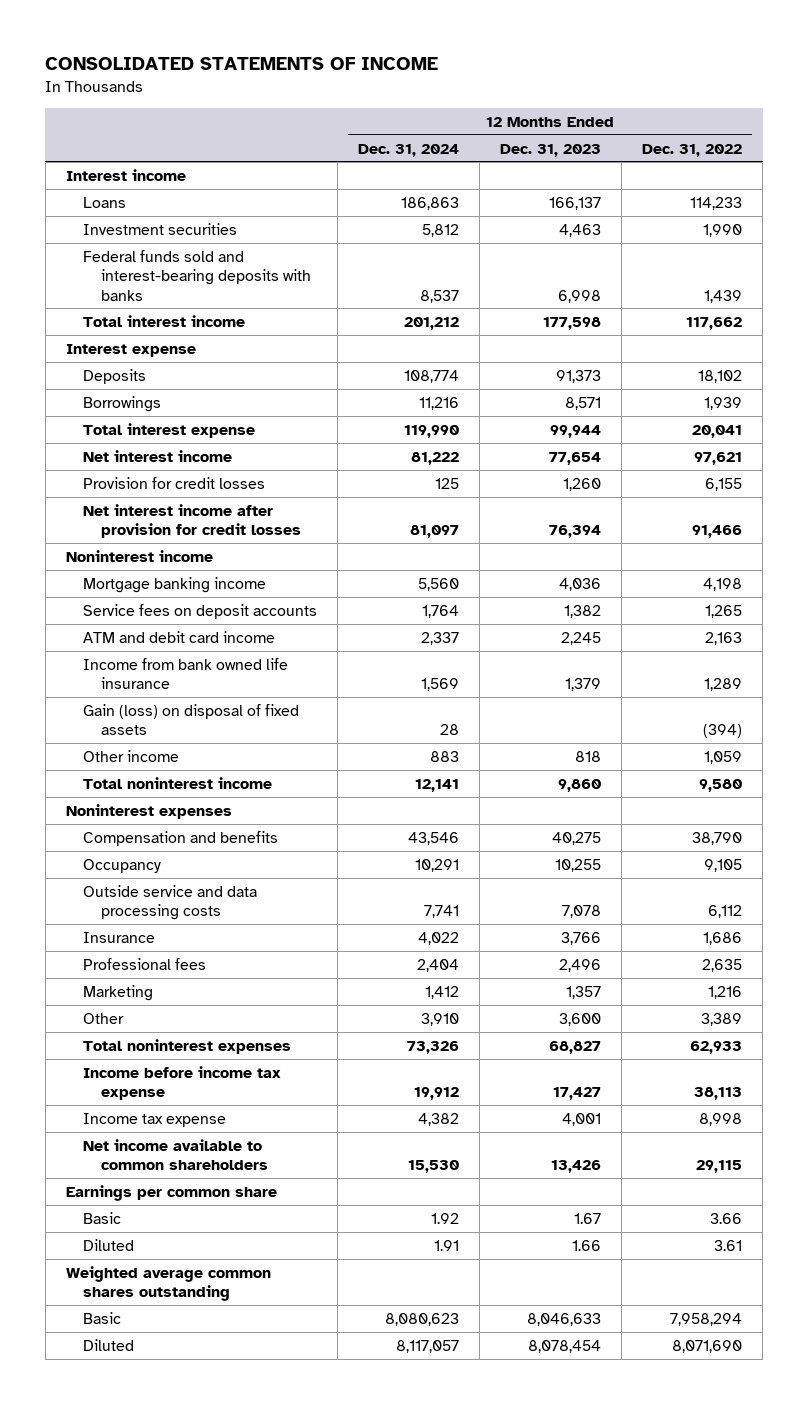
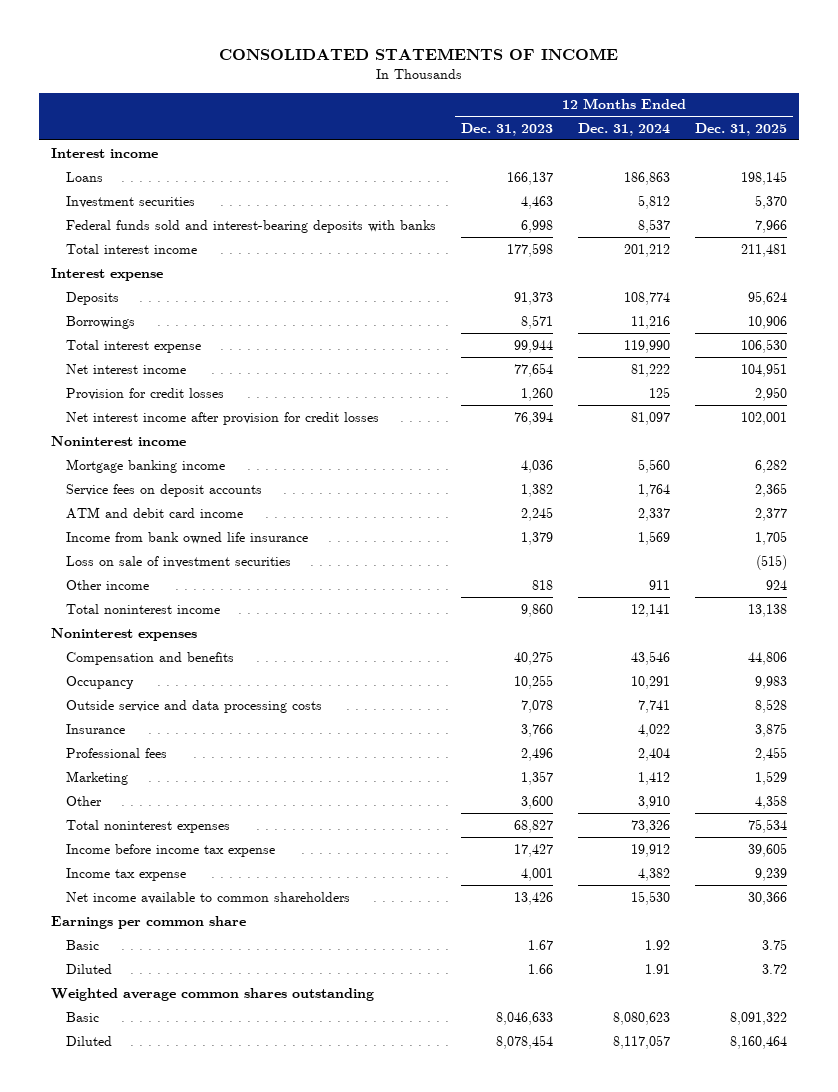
- | 12 Months Ended Dec. 31, 2024 | 12 Months Ended Dec. 31, 2023 | 12 Months Ended Dec. 31, 2022
+ | 12 Months Ended Dec. 31, 2023 | 12 Months Ended Dec. 31, 2024 | 12 Months Ended Dec. 31, 2025
- Gain (loss) on disposal of fixed assets | 28 | | (394)
- Other income | 883 | 818 | 1,059
+ Loss on sale of investment securities | | | (515)
+ Other income | 818 | 911 | 924

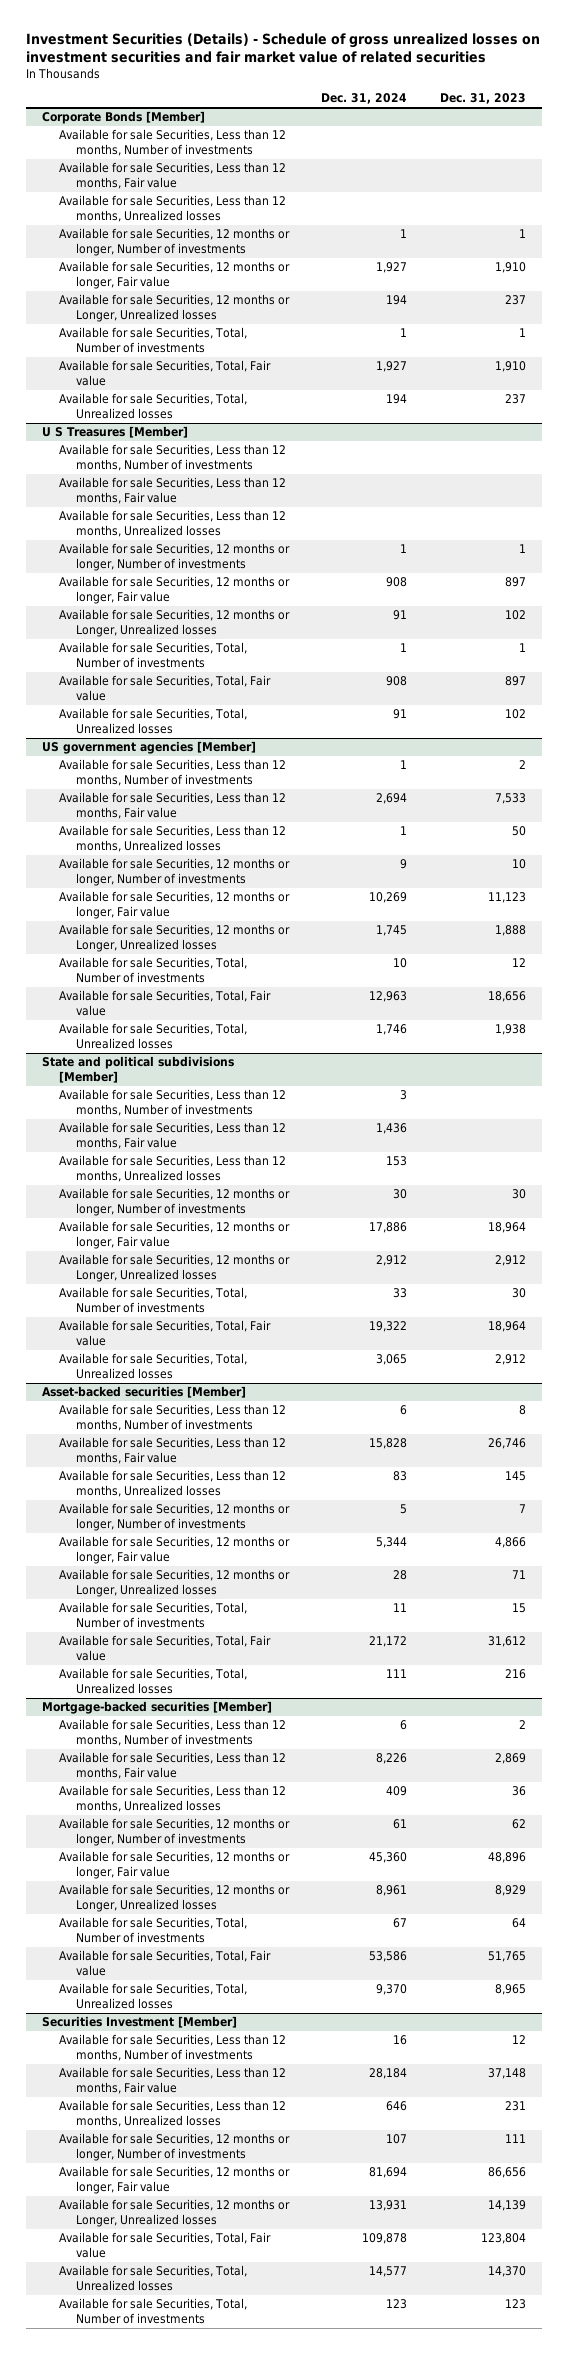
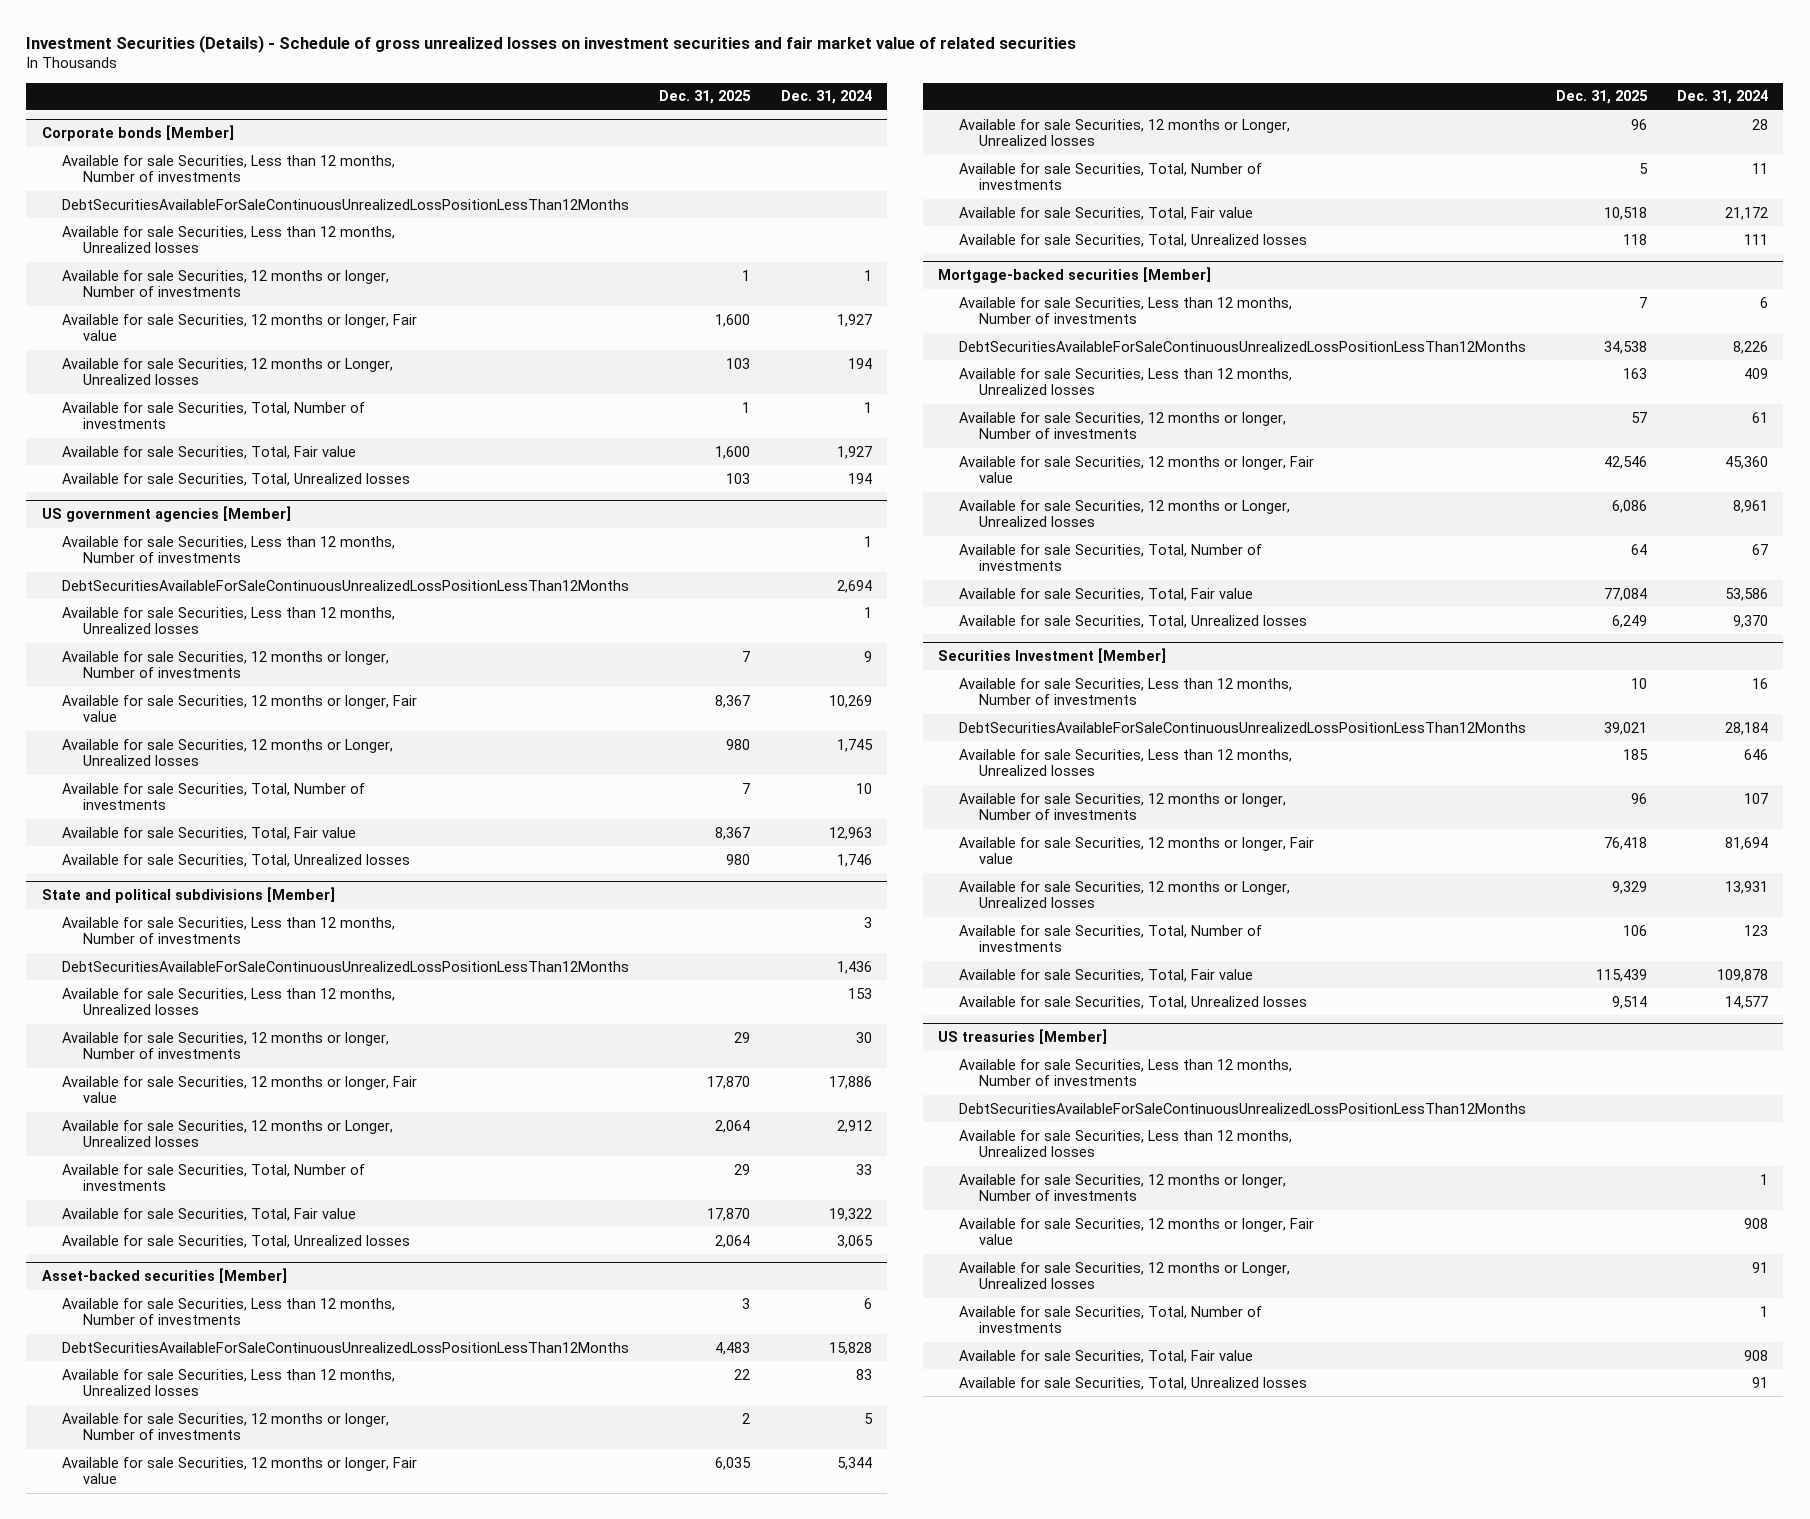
- | Dec. 31, 2024 | Dec. 31, 2023
+ | Dec. 31, 2025 | Dec. 31, 2024
- Corporate Bonds [Member]
+ Corporate bonds [Member]
- Available for sale Securities, Less than 12 months, Fair value
+ DebtSecuritiesAvailableForSaleContinuousUnrealizedLossPositionLessThan12Months
- U S Treasures [Member]
- Available for sale Securities, Less than 12 months, Number of investments
- Available for sale Securities, Less than 12 months, Fair value
- Available for sale Securities, Less than 12 months, Unrealized losses
- Available for sale Securities, 12 months or longer, Number of investments | 1 | 1
- Available for sale Securities, 12 months or longer, Fair value | 908 | 897
- Available for sale Securities, 12 months or Longer, Unrealized losses | 91 | 102
- Available for sale Securities, Total, Number of investments | 1 | 1
- Available for sale Securities, Total, Fair value | 908 | 897
- Available for sale Securities, Total, Unrealized losses | 91 | 102
@ US government agencies [Member]
- Available for sale Securities, Less than 12 months, Fair value | 2,694 | 7,533
+ DebtSecuritiesAvailableForSaleContinuousUnrealizedLossPositionLessThan12Months | | 2,694
@ State and political subdivisions [Member]
- Available for sale Securities, Less than 12 months, Fair value | 1,436 |
+ DebtSecuritiesAvailableForSaleContinuousUnrealizedLossPositionLessThan12Months | | 1,436
@ Asset-backed securities [Member]
- Available for sale Securities, Less than 12 months, Fair value | 15,828 | 26,746
+ DebtSecuritiesAvailableForSaleContinuousUnrealizedLossPositionLessThan12Months | 4,483 | 15,828
@ Mortgage-backed securities [Member]
- Available for sale Securities, Less than 12 months, Fair value | 8,226 | 2,869
+ DebtSecuritiesAvailableForSaleContinuousUnrealizedLossPositionLessThan12Months | 34,538 | 8,226
@ Securities Investment [Member]
- Available for sale Securities, Less than 12 months, Fair value | 28,184 | 37,148
+ DebtSecuritiesAvailableForSaleContinuousUnrealizedLossPositionLessThan12Months | 39,021 | 28,184
moved up: Available for sale Securities, Total, Number of investments | 106 | 123
+ US treasuries [Member]
+ Available for sale Securities, Less than 12 months, Number of investments
+ DebtSecuritiesAvailableForSaleContinuousUnrealizedLossPositionLessThan12Months
+ Available for sale Securities, Less than 12 months, Unrealized losses
+ Available for sale Securities, 12 months or longer, Number of investments | | 1
+ Available for sale Securities, 12 months or longer, Fair value | | 908
+ Available for sale Securities, 12 months or Longer, Unrealized losses | | 91
+ Available for sale Securities, Total, Number of investments | | 1
+ Available for sale Securities, Total, Fair value | | 908
+ Available for sale Securities, Total, Unrealized losses | | 91

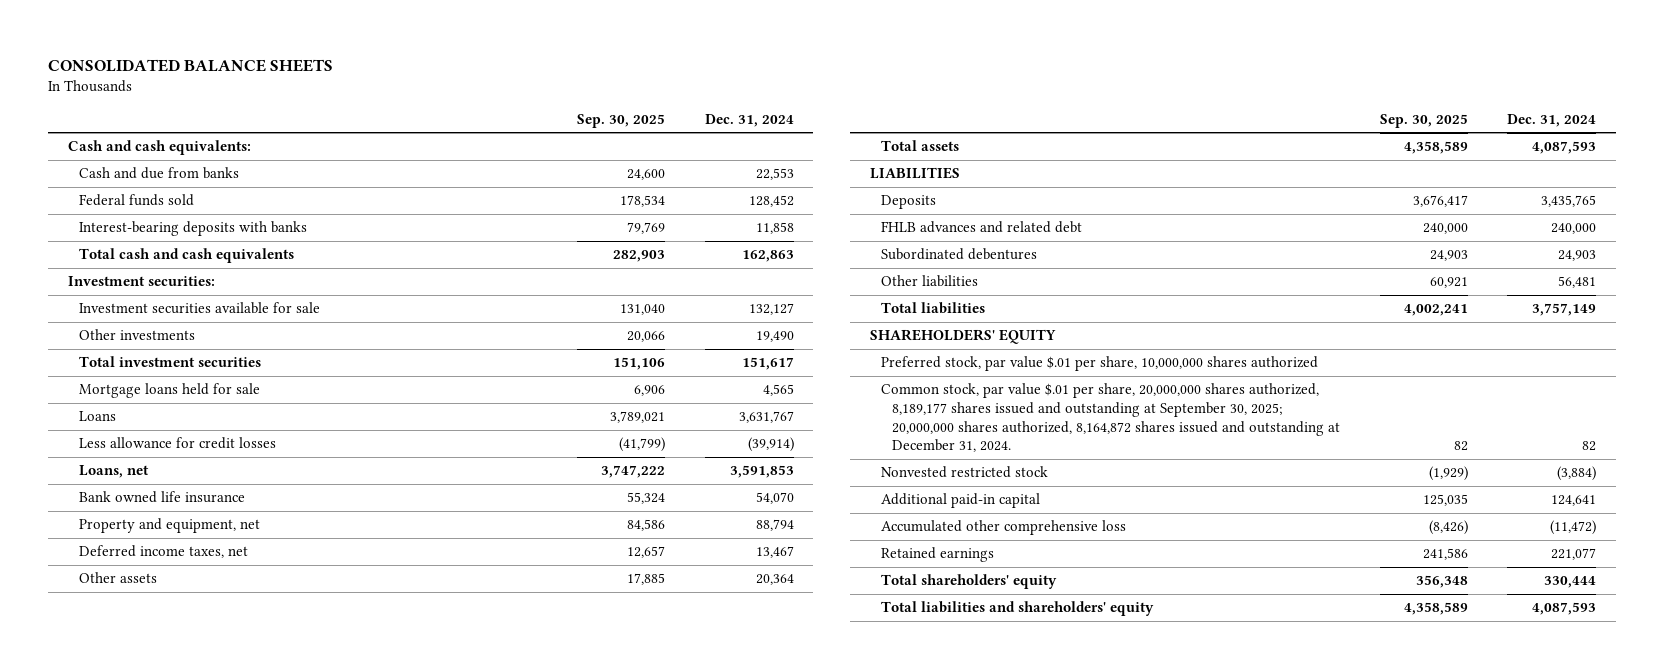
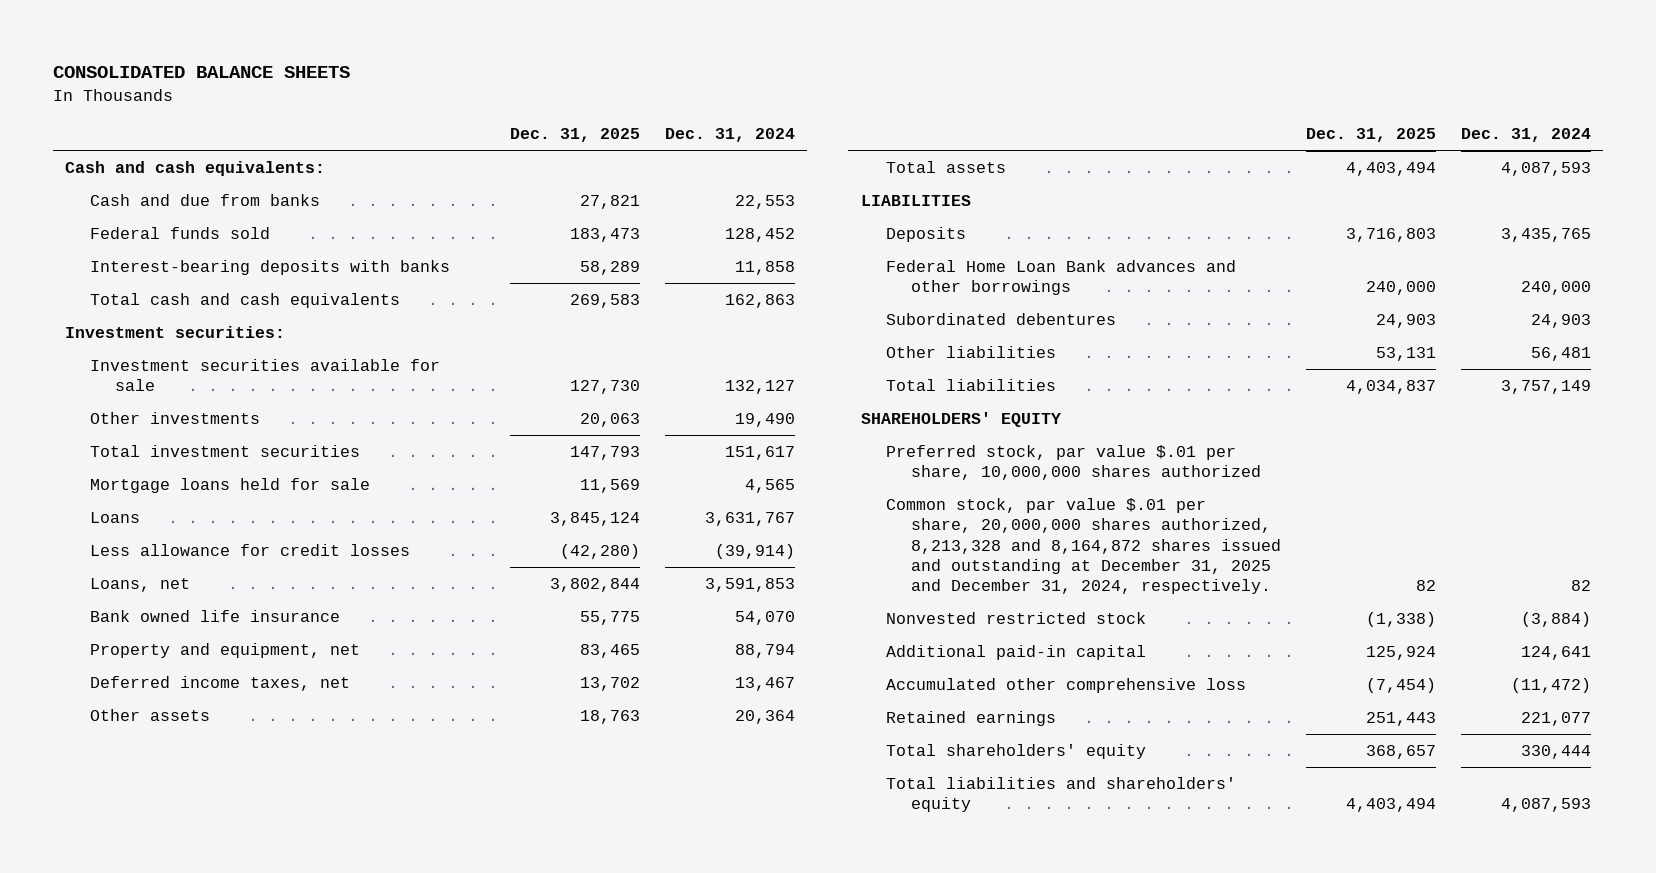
- | Sep. 30, 2025 | Dec. 31, 2024
+ | Dec. 31, 2025 | Dec. 31, 2024
- FHLB advances and related debt | 240,000 | 240,000
+ Federal Home Loan Bank advances and other borrowings | 240,000 | 240,000
- Common stock, par value $.01 per share, 20,000,000 shares authorized, 8,189,177 shares issued and outstanding at September 30, 2025; 20,000,000 shares authorized, 8,164,872 shares issued and outstanding at December 31, 2024. | 82 | 82
+ Common stock, par value $.01 per share, 20,000,000 shares authorized, 8,213,328 and 8,164,872 shares issued and outstanding at December 31, 2025 and December 31, 2024, respectively. | 82 | 82

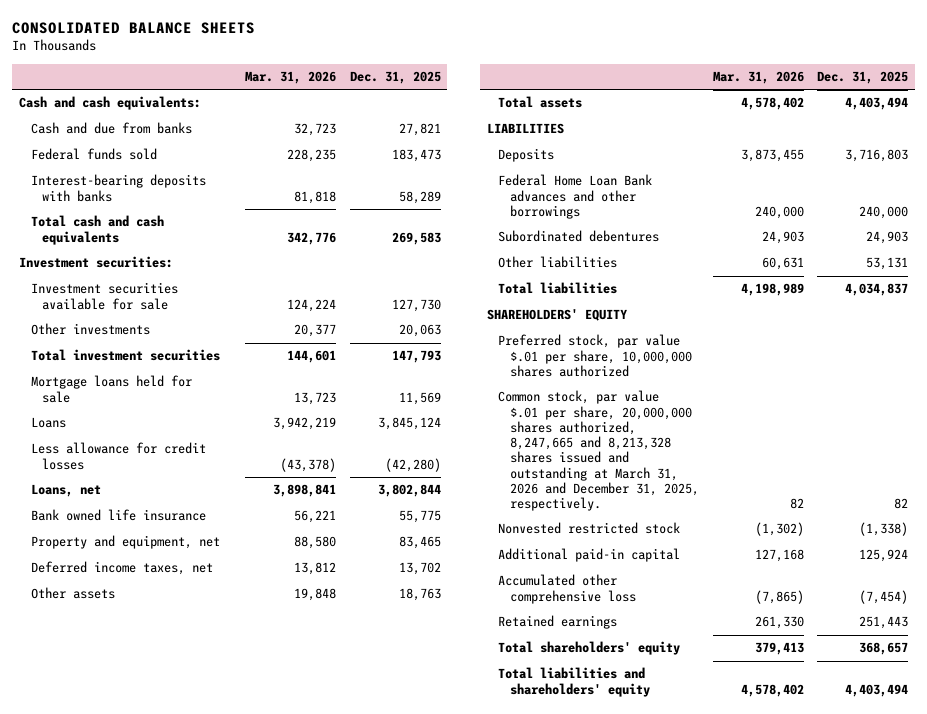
- | Dec. 31, 2025 | Dec. 31, 2024
+ | Mar. 31, 2026 | Dec. 31, 2025
- Common stock, par value $.01 per share, 20,000,000 shares authorized, 8,213,328 and 8,164,872 shares issued and outstanding at December 31, 2025 and December 31, 2024, respectively. | 82 | 82
+ Common stock, par value $.01 per share, 20,000,000 shares authorized, 8,247,665 and 8,213,328 shares issued and outstanding at March 31, 2026 and December 31, 2025, respectively. | 82 | 82

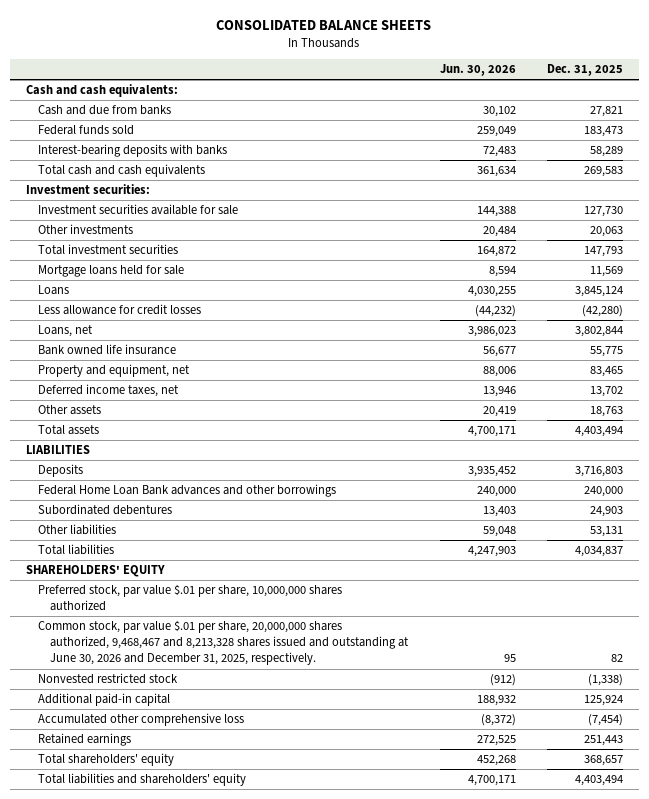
- | Mar. 31, 2026 | Dec. 31, 2025
+ | Jun. 30, 2026 | Dec. 31, 2025
- Common stock, par value $.01 per share, 20,000,000 shares authorized, 8,247,665 and 8,213,328 shares issued and outstanding at March 31, 2026 and December 31, 2025, respectively. | 82 | 82
+ Common stock, par value $.01 per share, 20,000,000 shares authorized, 9,468,467 and 8,213,328 shares issued and outstanding at June 30, 2026 and December 31, 2025, respectively. | 95 | 82

